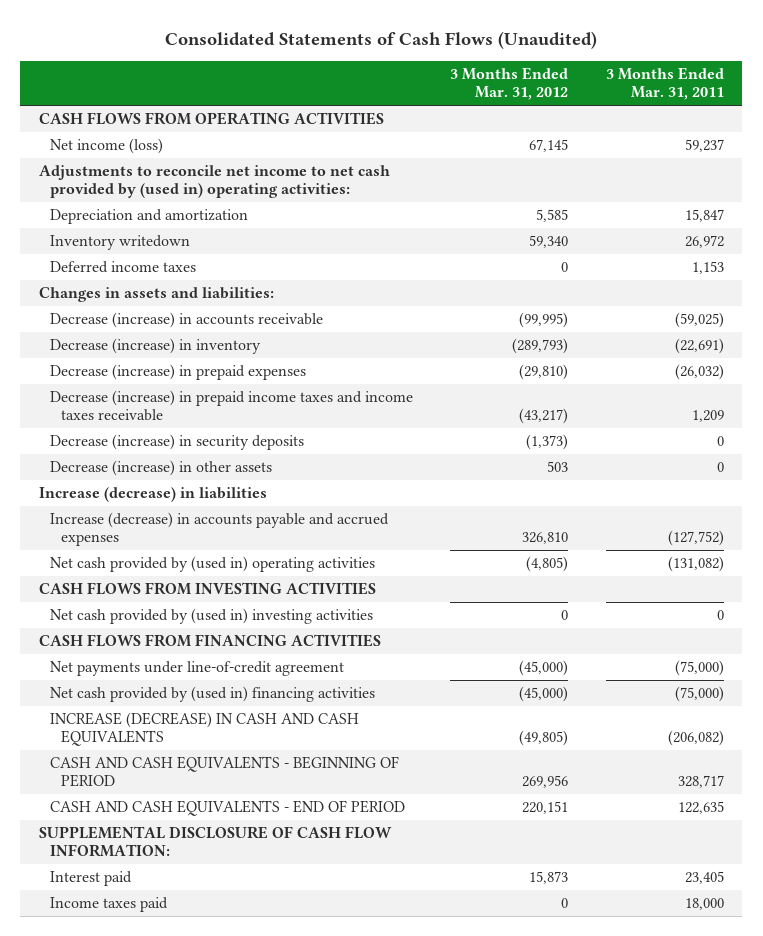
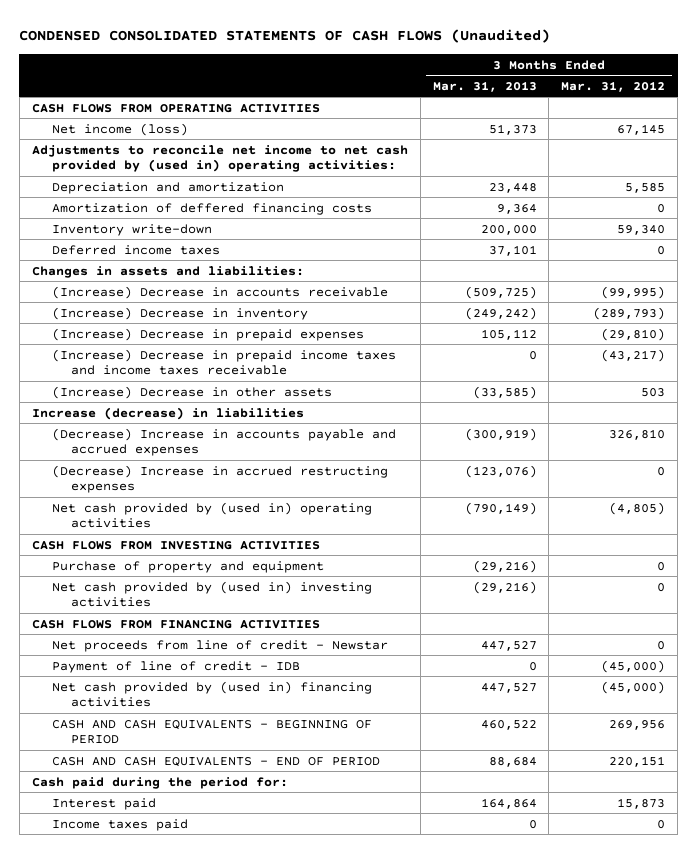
- Consolidated Statements of Cash Flows (Unaudited)
+ CONDENSED CONSOLIDATED STATEMENTS OF CASH FLOWS (Unaudited)
- | 3 Months Ended Mar. 31, 2012 | 3 Months Ended Mar. 31, 2011
+ | 3 Months Ended Mar. 31, 2013 | 3 Months Ended Mar. 31, 2012
- Inventory writedown | 59,340 | 26,972
+ Amortization of deffered financing costs | 9,364 | 0
+ Inventory write-down | 200,000 | 59,340
- Decrease (increase) in accounts receivable | (99,995) | (59,025)
- Decrease (increase) in inventory | (289,793) | (22,691)
- Decrease (increase) in prepaid expenses | (29,810) | (26,032)
- Decrease (increase) in prepaid income taxes and income taxes receivable | (43,217) | 1,209
- Decrease (increase) in security deposits | (1,373) | 0
- Decrease (increase) in other assets | 503 | 0
+ (Increase) Decrease in accounts receivable | (509,725) | (99,995)
+ (Increase) Decrease in inventory | (249,242) | (289,793)
+ (Increase) Decrease in prepaid expenses | 105,112 | (29,810)
+ (Increase) Decrease in prepaid income taxes and income taxes receivable | 0 | (43,217)
+ (Increase) Decrease in other assets | (33,585) | 503
- Increase (decrease) in accounts payable and accrued expenses | 326,810 | (127,752)
+ (Decrease) Increase in accounts payable and accrued expenses | (300,919) | 326,810
+ (Decrease) Increase in accrued restructing expenses | (123,076) | 0
+ Purchase of property and equipment | (29,216) | 0
- Net payments under line-of-credit agreement | (45,000) | (75,000)
+ Net proceeds from line of credit - Newstar | 447,527 | 0
+ Payment of line of credit - IDB | 0 | (45,000)
- INCREASE (DECREASE) IN CASH AND CASH EQUIVALENTS | (49,805) | (206,082)
- SUPPLEMENTAL DISCLOSURE OF CASH FLOW INFORMATION:
+ Cash paid during the period for:

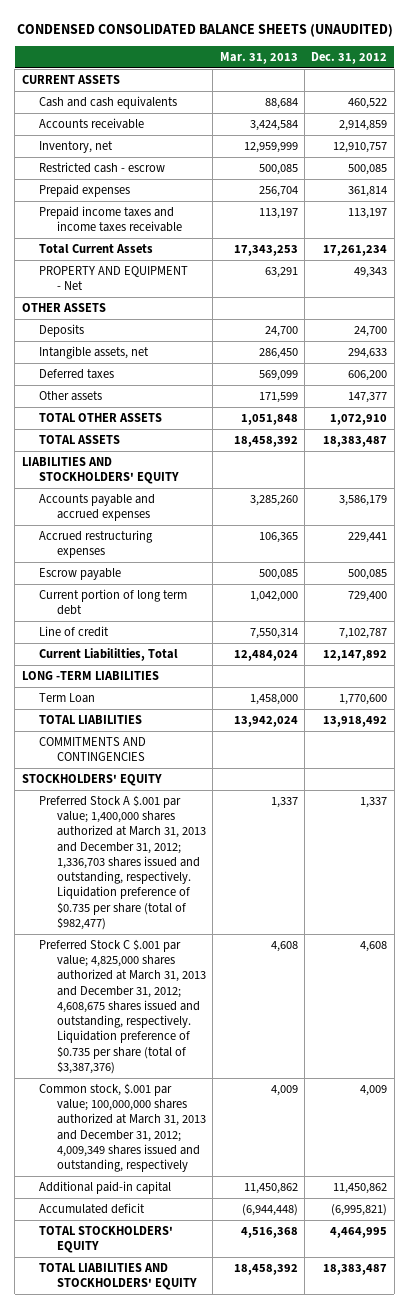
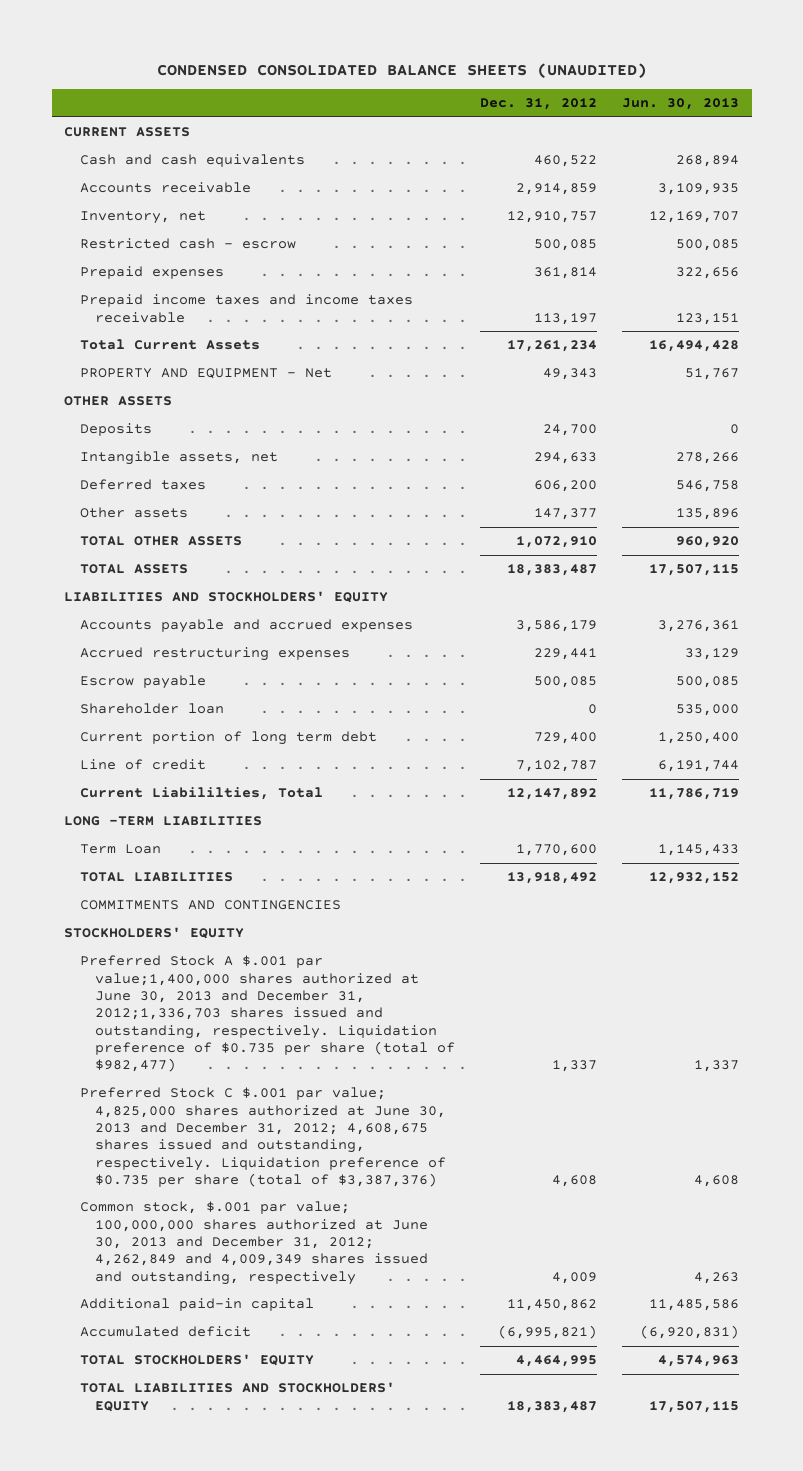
- | Mar. 31, 2013 | Dec. 31, 2012
+ | Dec. 31, 2012 | Jun. 30, 2013
+ Shareholder loan | 0 | 535,000
- Preferred Stock A $.001 par value; 1,400,000 shares authorized at March 31, 2013 and December 31, 2012; 1,336,703 shares issued and outstanding, respectively. Liquidation preference of $0.735 per share (total of $982,477) | 1,337 | 1,337
- Preferred Stock C $.001 par value; 4,825,000 shares authorized at March 31, 2013 and December 31, 2012; 4,608,675 shares issued and outstanding, respectively. Liquidation preference of $0.735 per share (total of $3,387,376) | 4,608 | 4,608
- Common stock, $.001 par value; 100,000,000 shares authorized at March 31, 2013 and December 31, 2012; 4,009,349 shares issued and outstanding, respectively | 4,009 | 4,009
+ Preferred Stock A $.001 par value;1,400,000 shares authorized at June 30, 2013 and December 31, 2012;1,336,703 shares issued and outstanding, respectively. Liquidation preference of $0.735 per share (total of $982,477) | 1,337 | 1,337
+ Preferred Stock C $.001 par value; 4,825,000 shares authorized at June 30, 2013 and December 31, 2012; 4,608,675 shares issued and outstanding, respectively. Liquidation preference of $0.735 per share (total of $3,387,376) | 4,608 | 4,608
+ Common stock, $.001 par value; 100,000,000 shares authorized at June 30, 2013 and December 31, 2012; 4,262,849 and 4,009,349 shares issued and outstanding, respectively | 4,009 | 4,263

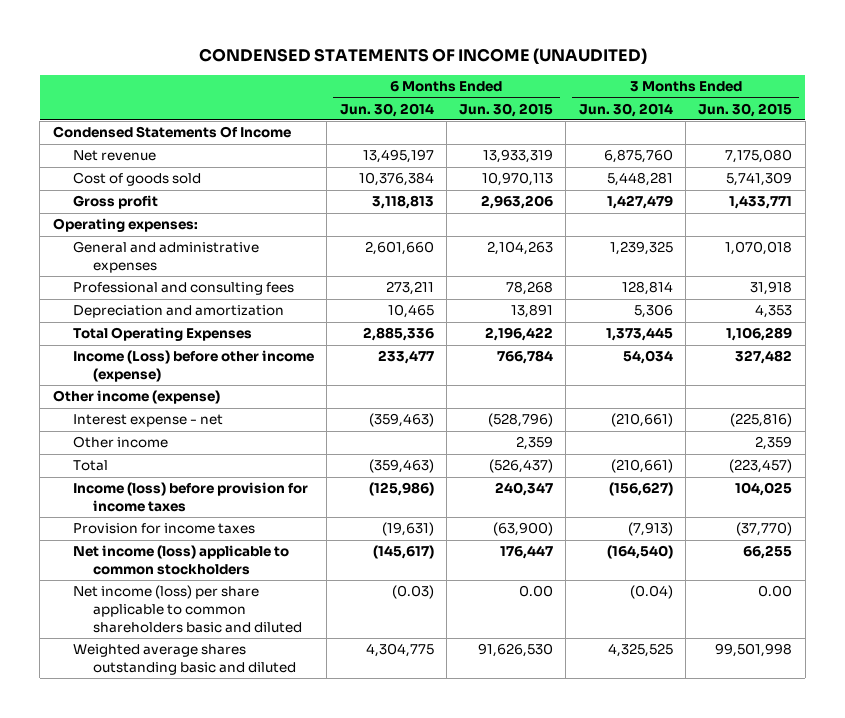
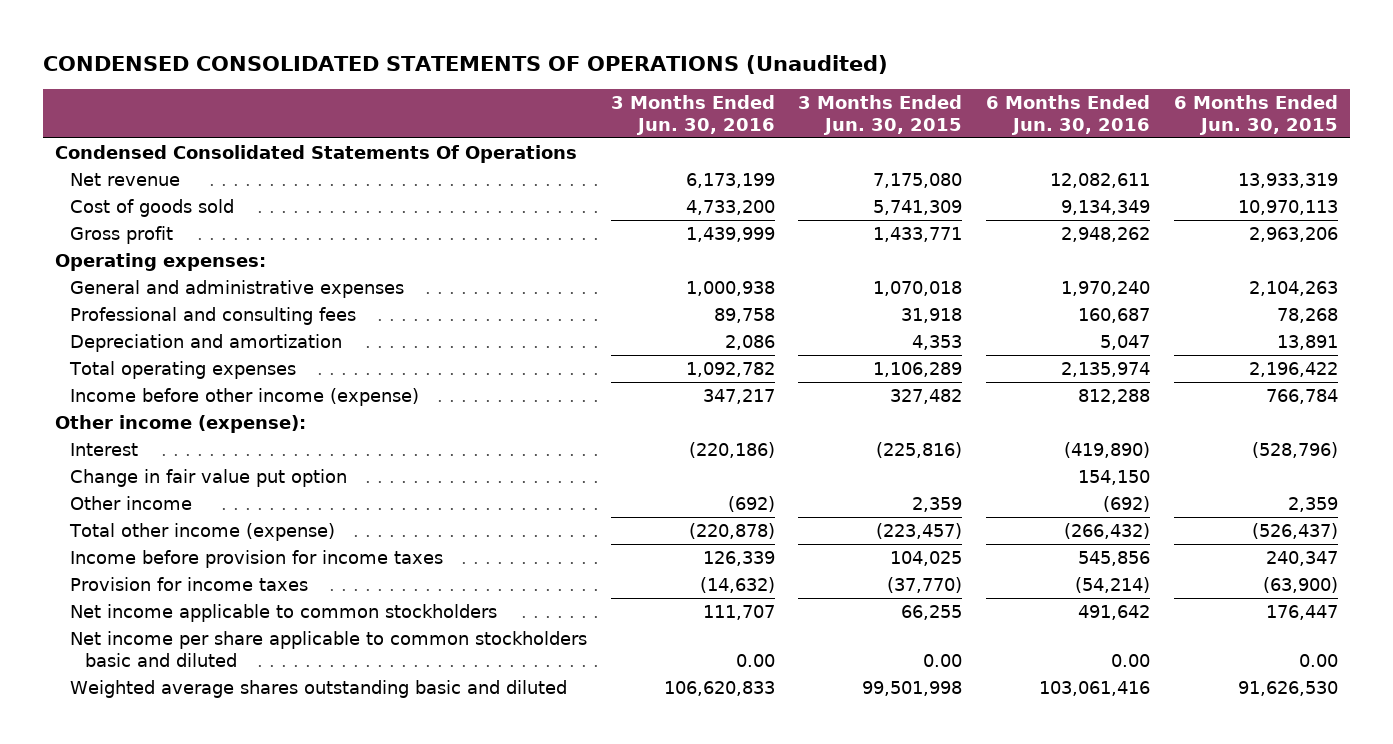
- CONDENSED STATEMENTS OF INCOME (UNAUDITED)
+ CONDENSED CONSOLIDATED STATEMENTS OF OPERATIONS (Unaudited)
- | 6 Months Ended Jun. 30, 2014 | 6 Months Ended Jun. 30, 2015 | 3 Months Ended Jun. 30, 2014 | 3 Months Ended Jun. 30, 2015
+ | 3 Months Ended Jun. 30, 2016 | 3 Months Ended Jun. 30, 2015 | 6 Months Ended Jun. 30, 2016 | 6 Months Ended Jun. 30, 2015
- Condensed Statements Of Income
+ Condensed Consolidated Statements Of Operations
- Total Operating Expenses | 2,885,336 | 2,196,422 | 1,373,445 | 1,106,289
- Income (Loss) before other income (expense) | 233,477 | 766,784 | 54,034 | 327,482
- Other income (expense)
- Interest expense - net | (359,463) | (528,796) | (210,661) | (225,816)
+ Total operating expenses | 1,092,782 | 1,106,289 | 2,135,974 | 2,196,422
+ Income before other income (expense) | 347,217 | 327,482 | 812,288 | 766,784
+ Other income (expense):
+ Interest | (220,186) | (225,816) | (419,890) | (528,796)
+ Change in fair value put option | | | 154,150 |
- Total | (359,463) | (526,437) | (210,661) | (223,457)
- Income (loss) before provision for income taxes | (125,986) | 240,347 | (156,627) | 104,025
+ Total other income (expense) | (220,878) | (223,457) | (266,432) | (526,437)
+ Income before provision for income taxes | 126,339 | 104,025 | 545,856 | 240,347
- Net income (loss) applicable to common stockholders | (145,617) | 176,447 | (164,540) | 66,255
- Net income (loss) per share applicable to common shareholders basic and diluted | (0.03) | 0.00 | (0.04) | 0.00
+ Net income applicable to common stockholders | 111,707 | 66,255 | 491,642 | 176,447
+ Net income per share applicable to common stockholders basic and diluted | 0.00 | 0.00 | 0.00 | 0.00

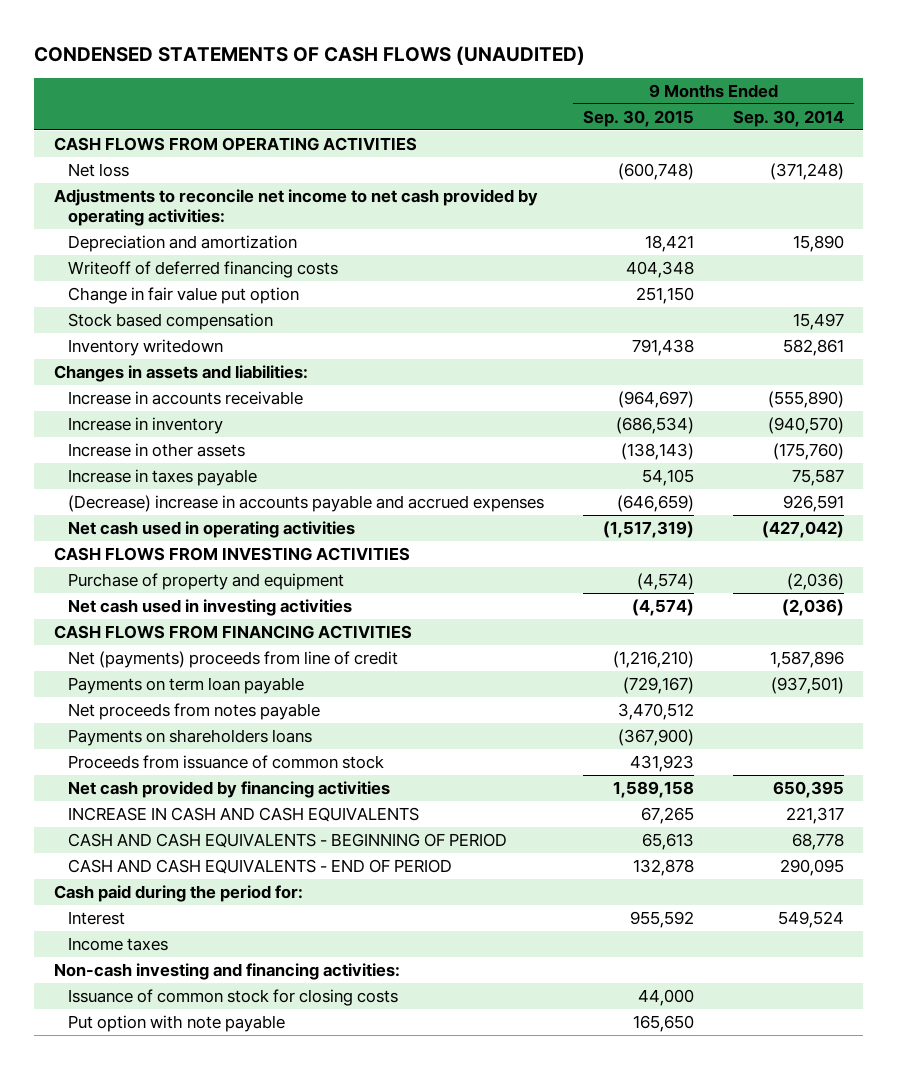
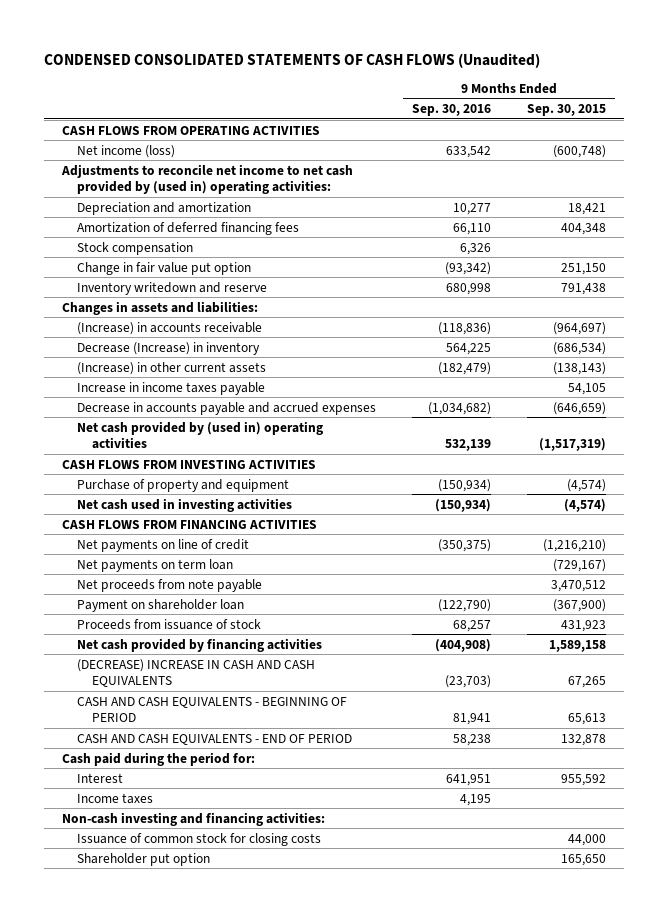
- CONDENSED STATEMENTS OF CASH FLOWS (UNAUDITED)
+ CONDENSED CONSOLIDATED STATEMENTS OF CASH FLOWS (Unaudited)
- | 9 Months Ended Sep. 30, 2015 | 9 Months Ended Sep. 30, 2014
+ | 9 Months Ended Sep. 30, 2016 | 9 Months Ended Sep. 30, 2015
- Net loss | (600,748) | (371,248)
- Adjustments to reconcile net income to net cash provided by operating activities:
+ Net income (loss) | 633,542 | (600,748)
+ Adjustments to reconcile net income to net cash provided by (used in) operating activities:
- Writeoff of deferred financing costs | 404,348 |
+ Amortization of deferred financing fees | 66,110 | 404,348
+ Stock compensation | 6,326 |
- Stock based compensation | | 15,497
- Inventory writedown | 791,438 | 582,861
+ Inventory writedown and reserve | 680,998 | 791,438
- Increase in accounts receivable | (964,697) | (555,890)
- Increase in inventory | (686,534) | (940,570)
- Increase in other assets | (138,143) | (175,760)
- Increase in taxes payable | 54,105 | 75,587
- (Decrease) increase in accounts payable and accrued expenses | (646,659) | 926,591
- Net cash used in operating activities | (1,517,319) | (427,042)
+ (Increase) in accounts receivable | (118,836) | (964,697)
+ Decrease (Increase) in inventory | 564,225 | (686,534)
+ (Increase) in other current assets | (182,479) | (138,143)
+ Increase in income taxes payable | | 54,105
+ Decrease in accounts payable and accrued expenses | (1,034,682) | (646,659)
+ Net cash provided by (used in) operating activities | 532,139 | (1,517,319)
- Net (payments) proceeds from line of credit | (1,216,210) | 1,587,896
- Payments on term loan payable | (729,167) | (937,501)
- Net proceeds from notes payable | 3,470,512 |
- Payments on shareholders loans | (367,900) |
- Proceeds from issuance of common stock | 431,923 |
+ Net payments on line of credit | (350,375) | (1,216,210)
+ Net payments on term loan | | (729,167)
+ Net proceeds from note payable | | 3,470,512
+ Payment on shareholder loan | (122,790) | (367,900)
+ Proceeds from issuance of stock | 68,257 | 431,923
- INCREASE IN CASH AND CASH EQUIVALENTS | 67,265 | 221,317
+ (DECREASE) INCREASE IN CASH AND CASH EQUIVALENTS | (23,703) | 67,265
- Put option with note payable | 165,650 |
+ Shareholder put option | | 165,650

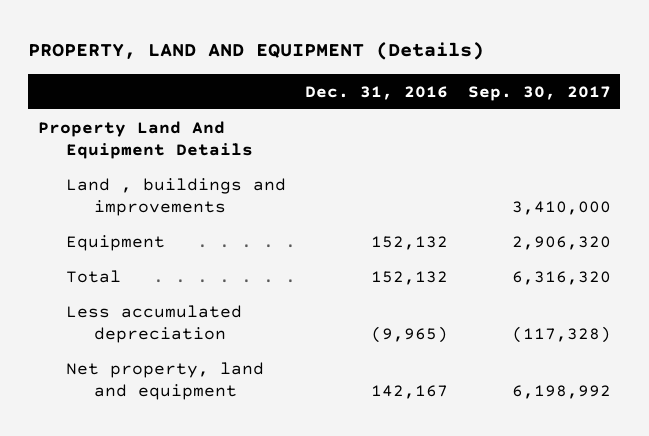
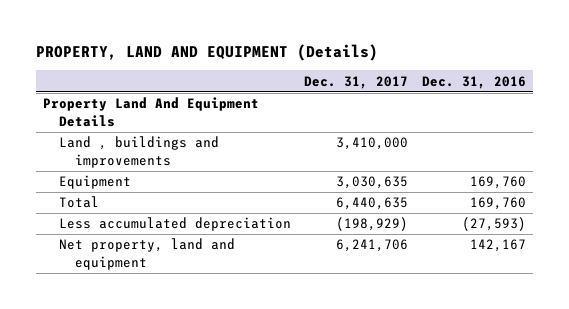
- | Dec. 31, 2016 | Sep. 30, 2017
+ | Dec. 31, 2017 | Dec. 31, 2016
- Equipment | 152,132 | 2,906,320
- Total | 152,132 | 6,316,320
- Less accumulated depreciation | (9,965) | (117,328)
+ Equipment | 3,030,635 | 169,760
+ Total | 6,440,635 | 169,760
+ Less accumulated depreciation | (198,929) | (27,593)

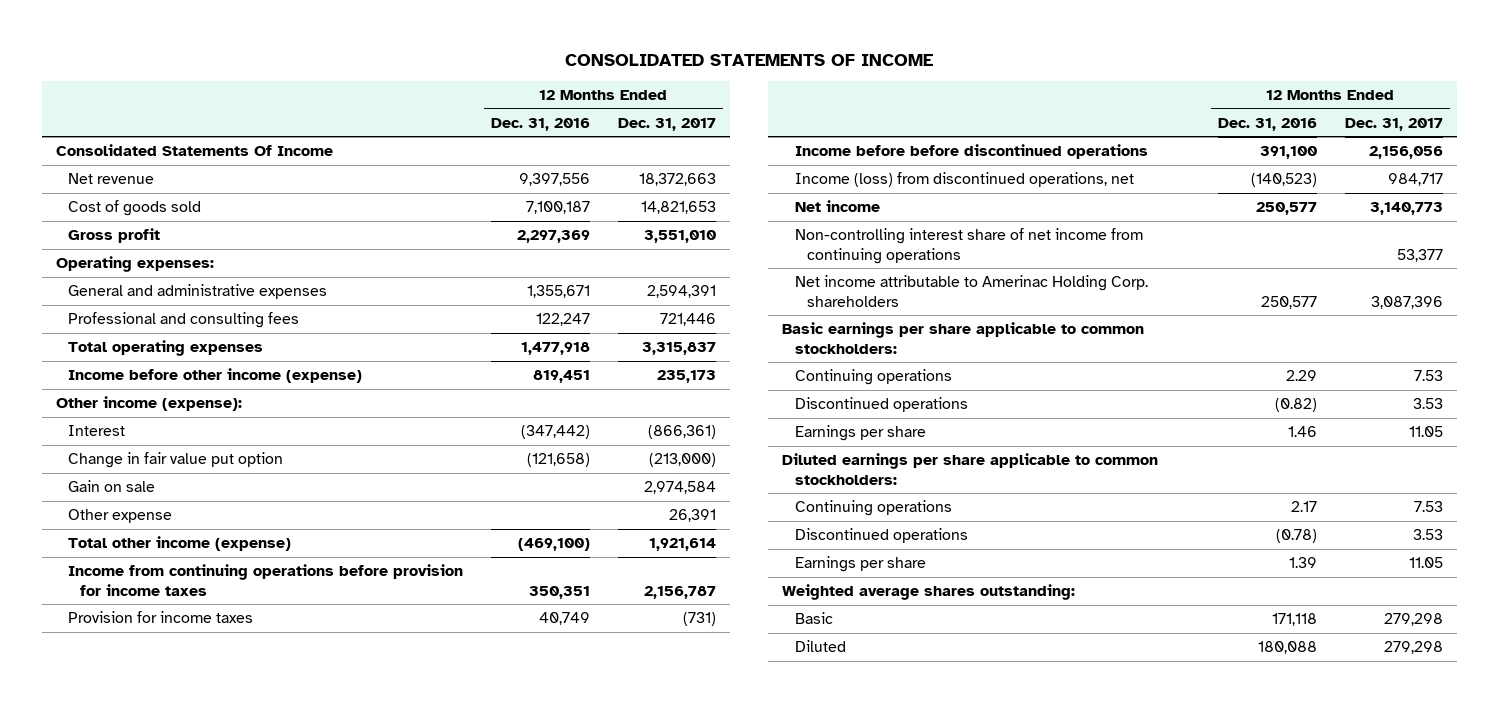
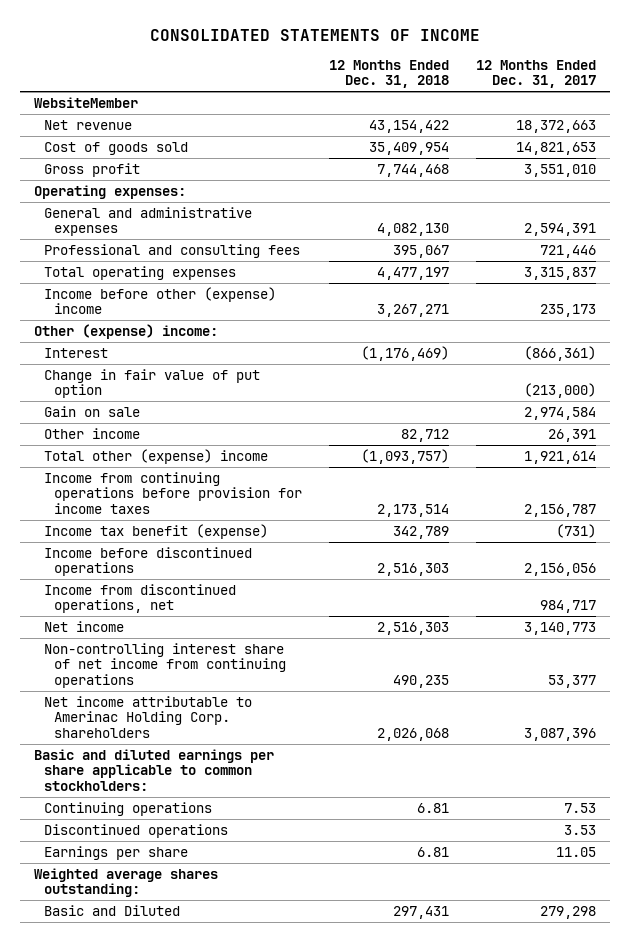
- | 12 Months Ended Dec. 31, 2016 | 12 Months Ended Dec. 31, 2017
+ | 12 Months Ended Dec. 31, 2018 | 12 Months Ended Dec. 31, 2017
- Consolidated Statements Of Income
+ WebsiteMember
- Income before other income (expense) | 819,451 | 235,173
- Other income (expense):
+ Income before other (expense) income | 3,267,271 | 235,173
+ Other (expense) income:
- Change in fair value put option | (121,658) | (213,000)
+ Change in fair value of put option | | (213,000)
- Other expense | | 26,391
- Total other income (expense) | (469,100) | 1,921,614
+ Other income | 82,712 | 26,391
+ Total other (expense) income | (1,093,757) | 1,921,614
- Provision for income taxes | 40,749 | (731)
- Income before before discontinued operations | 391,100 | 2,156,056
- Income (loss) from discontinued operations, net | (140,523) | 984,717
+ Income tax benefit (expense) | 342,789 | (731)
+ Income before discontinued operations | 2,516,303 | 2,156,056
+ Income from discontinued operations, net | | 984,717
- Basic earnings per share applicable to common stockholders:
- Continuing operations | 2.29 | 7.53
- Discontinued operations | (0.82) | 3.53
- Earnings per share | 1.46 | 11.05
- Diluted earnings per share applicable to common stockholders:
+ Basic and diluted earnings per share applicable to common stockholders:
- Basic | 171,118 | 279,298
- Diluted | 180,088 | 279,298
+ Basic and Diluted | 297,431 | 279,298

